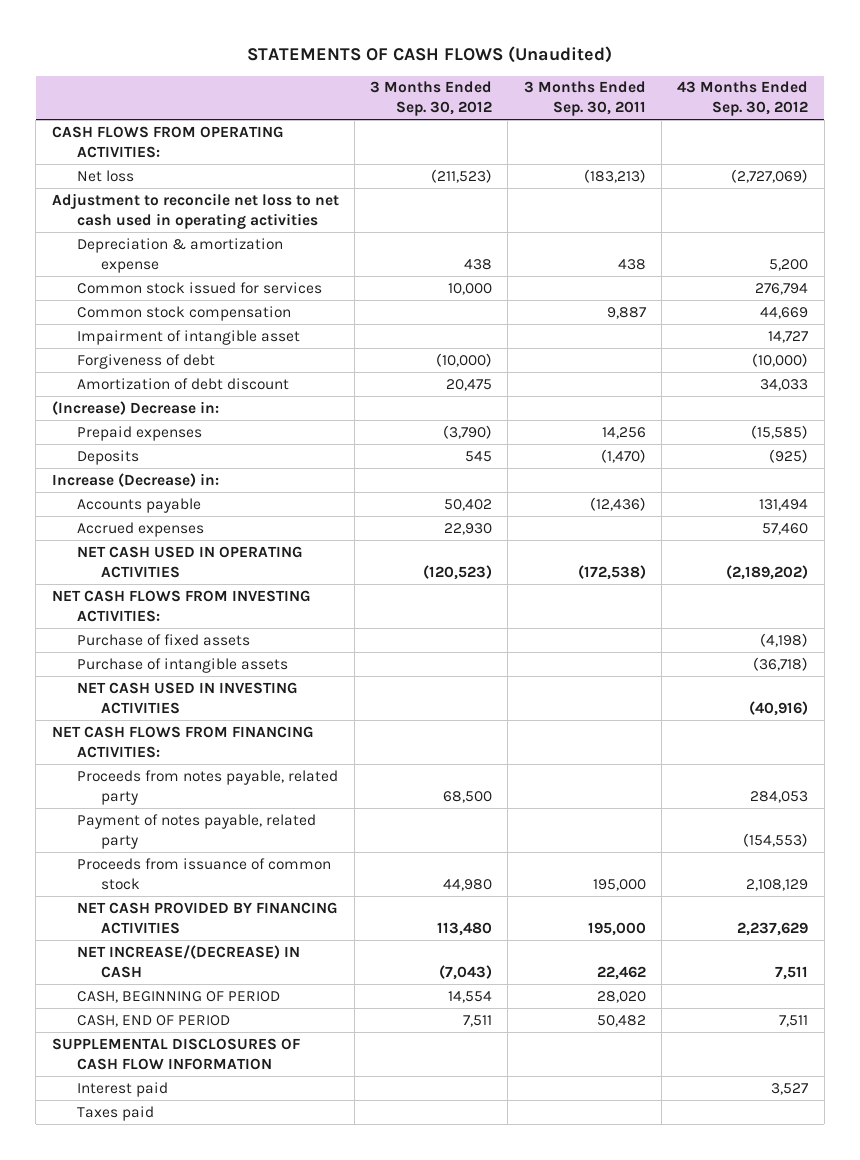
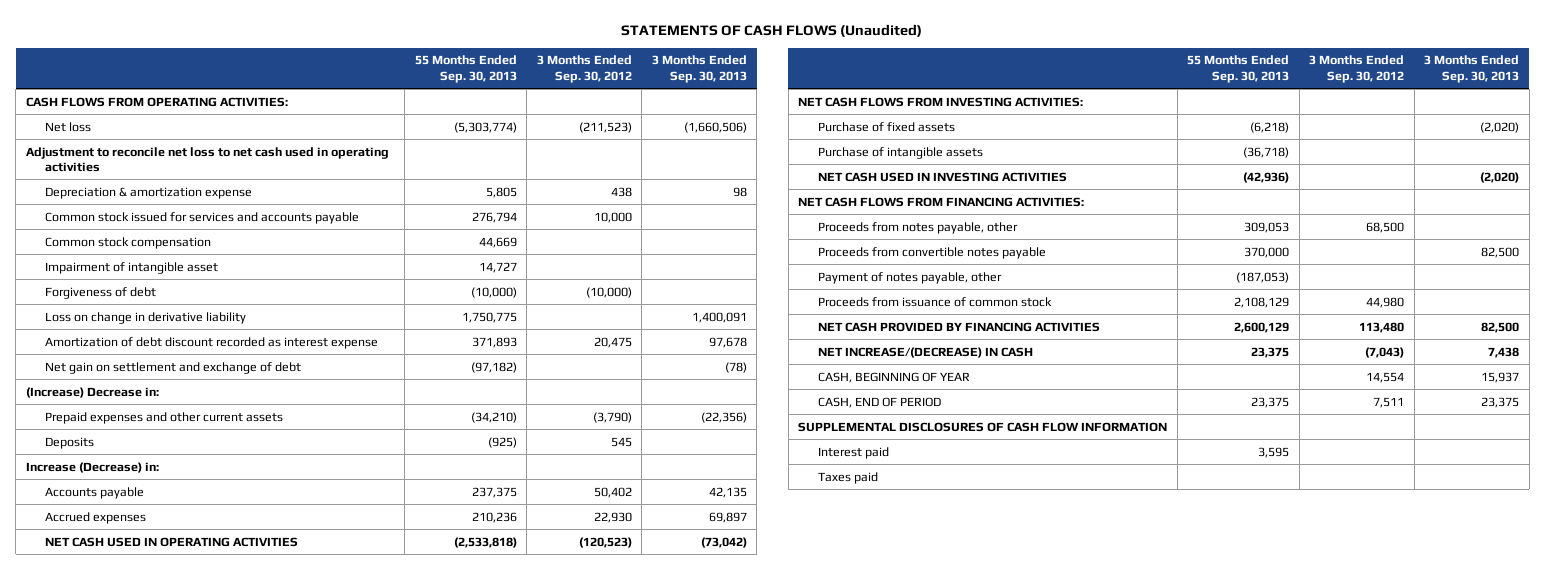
- | 3 Months Ended Sep. 30, 2012 | 3 Months Ended Sep. 30, 2011 | 43 Months Ended Sep. 30, 2012
+ | 55 Months Ended Sep. 30, 2013 | 3 Months Ended Sep. 30, 2012 | 3 Months Ended Sep. 30, 2013
- Common stock issued for services | 10,000 | | 276,794
+ Common stock issued for services and accounts payable | 276,794 | 10,000 |
- Amortization of debt discount | 20,475 | | 34,033
+ Loss on change in derivative liability | 1,750,775 | | 1,400,091
+ Amortization of debt discount recorded as interest expense | 371,893 | 20,475 | 97,678
+ Net gain on settlement and exchange of debt | (97,182) | | (78)
- Prepaid expenses | (3,790) | 14,256 | (15,585)
+ Prepaid expenses and other current assets | (34,210) | (3,790) | (22,356)
- Proceeds from notes payable, related party | 68,500 | | 284,053
- Payment of notes payable, related party | | | (154,553)
+ Proceeds from notes payable, other | 309,053 | 68,500 |
+ Proceeds from convertible notes payable | 370,000 | | 82,500
+ Payment of notes payable, other | (187,053) | |
- CASH, BEGINNING OF PERIOD | 14,554 | 28,020 |
+ CASH, BEGINNING OF YEAR | | 14,554 | 15,937

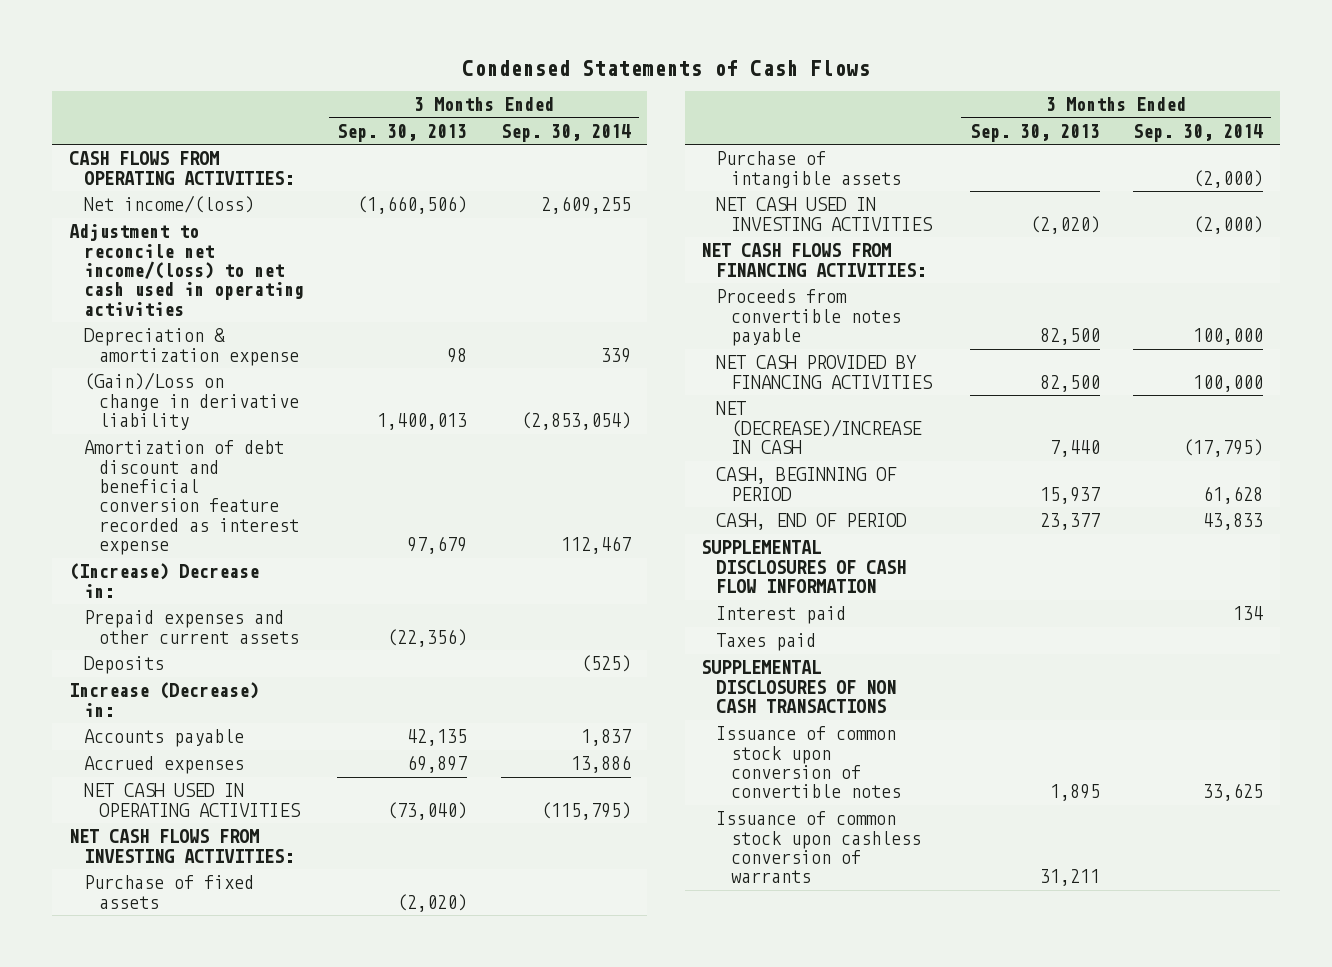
- STATEMENTS OF CASH FLOWS (Unaudited)
+ Condensed Statements of Cash Flows
- | 55 Months Ended Sep. 30, 2013 | 3 Months Ended Sep. 30, 2012 | 3 Months Ended Sep. 30, 2013
+ | 3 Months Ended Sep. 30, 2013 | 3 Months Ended Sep. 30, 2014
- Net loss | (5,303,774) | (211,523) | (1,660,506)
- Adjustment to reconcile net loss to net cash used in operating activities
+ Net income/(loss) | (1,660,506) | 2,609,255
+ Adjustment to reconcile net income/(loss) to net cash used in operating activities
- Common stock issued for services and accounts payable | 276,794 | 10,000 |
- Common stock compensation | 44,669 | |
- Impairment of intangible asset | 14,727 | |
- Forgiveness of debt | (10,000) | (10,000) |
- Loss on change in derivative liability | 1,750,775 | | 1,400,091
- Amortization of debt discount recorded as interest expense | 371,893 | 20,475 | 97,678
- Net gain on settlement and exchange of debt | (97,182) | | (78)
+ (Gain)/Loss on change in derivative liability | 1,400,013 | (2,853,054)
+ Amortization of debt discount and beneficial conversion feature recorded as interest expense | 97,679 | 112,467
- NET CASH USED IN OPERATING ACTIVITIES | (2,533,818) | (120,523) | (73,042)
+ NET CASH USED IN OPERATING ACTIVITIES | (73,040) | (115,795)
- Proceeds from notes payable, other | 309,053 | 68,500 |
- Payment of notes payable, other | (187,053) | |
- Proceeds from issuance of common stock | 2,108,129 | 44,980 |
- NET INCREASE/(DECREASE) IN CASH | 23,375 | (7,043) | 7,438
- CASH, BEGINNING OF YEAR | | 14,554 | 15,937
- CASH, END OF PERIOD | 23,375 | 7,511 | 23,375
+ NET (DECREASE)/INCREASE IN CASH | 7,440 | (17,795)
+ CASH, BEGINNING OF PERIOD | 15,937 | 61,628
+ CASH, END OF PERIOD | 23,377 | 43,833
+ SUPPLEMENTAL DISCLOSURES OF NON CASH TRANSACTIONS
+ Issuance of common stock upon conversion of convertible notes | 1,895 | 33,625
+ Issuance of common stock upon cashless conversion of warrants | 31,211 |

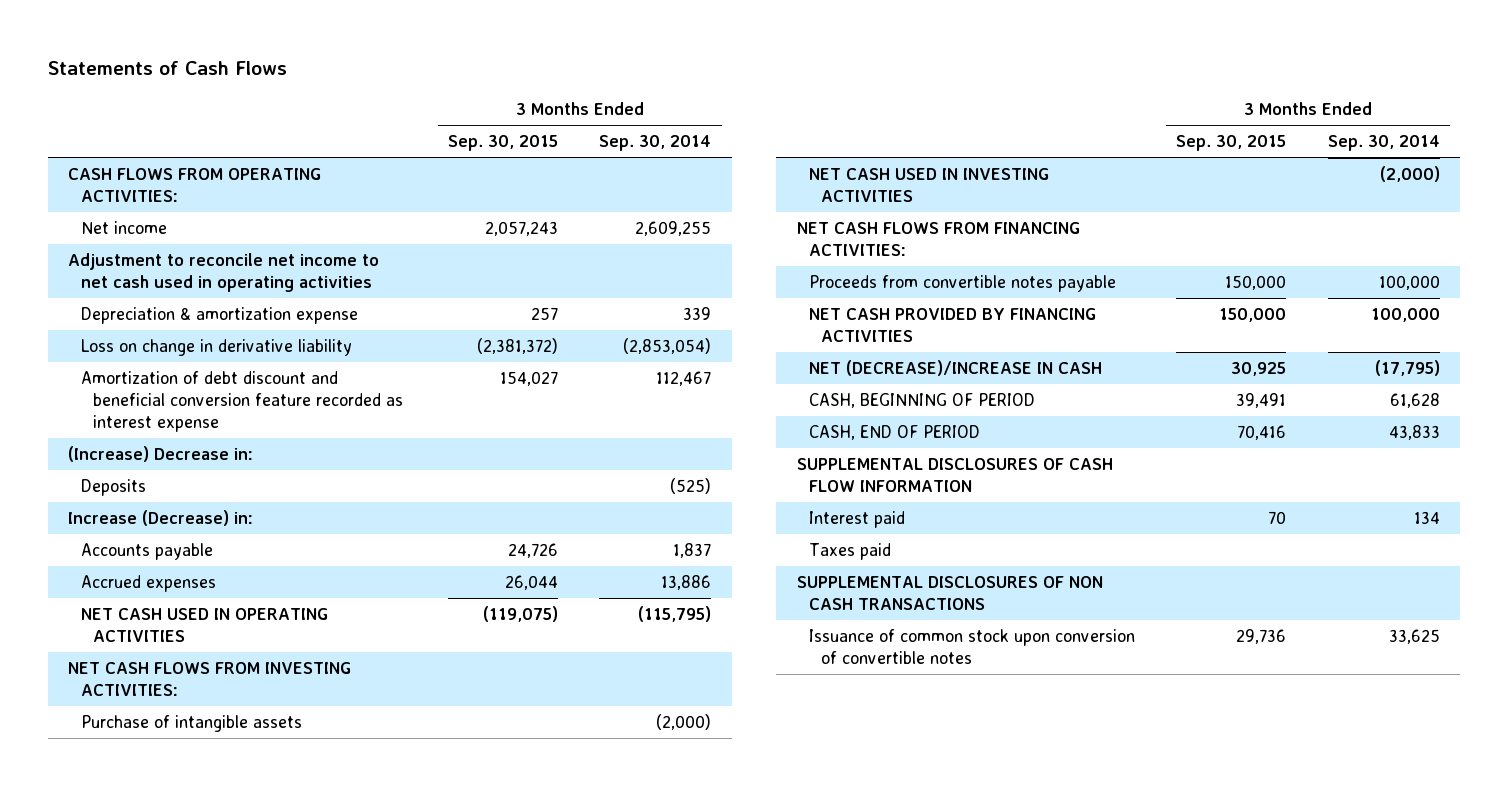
- Condensed Statements of Cash Flows
+ Statements of Cash Flows
- | 3 Months Ended Sep. 30, 2013 | 3 Months Ended Sep. 30, 2014
+ | 3 Months Ended Sep. 30, 2015 | 3 Months Ended Sep. 30, 2014
- Net income/(loss) | (1,660,506) | 2,609,255
- Adjustment to reconcile net income/(loss) to net cash used in operating activities
+ Net income | 2,057,243 | 2,609,255
+ Adjustment to reconcile net income to net cash used in operating activities
- (Gain)/Loss on change in derivative liability | 1,400,013 | (2,853,054)
+ Loss on change in derivative liability | (2,381,372) | (2,853,054)
- Prepaid expenses and other current assets | (22,356) |
- Purchase of fixed assets | (2,020) |
- Issuance of common stock upon cashless conversion of warrants | 31,211 |

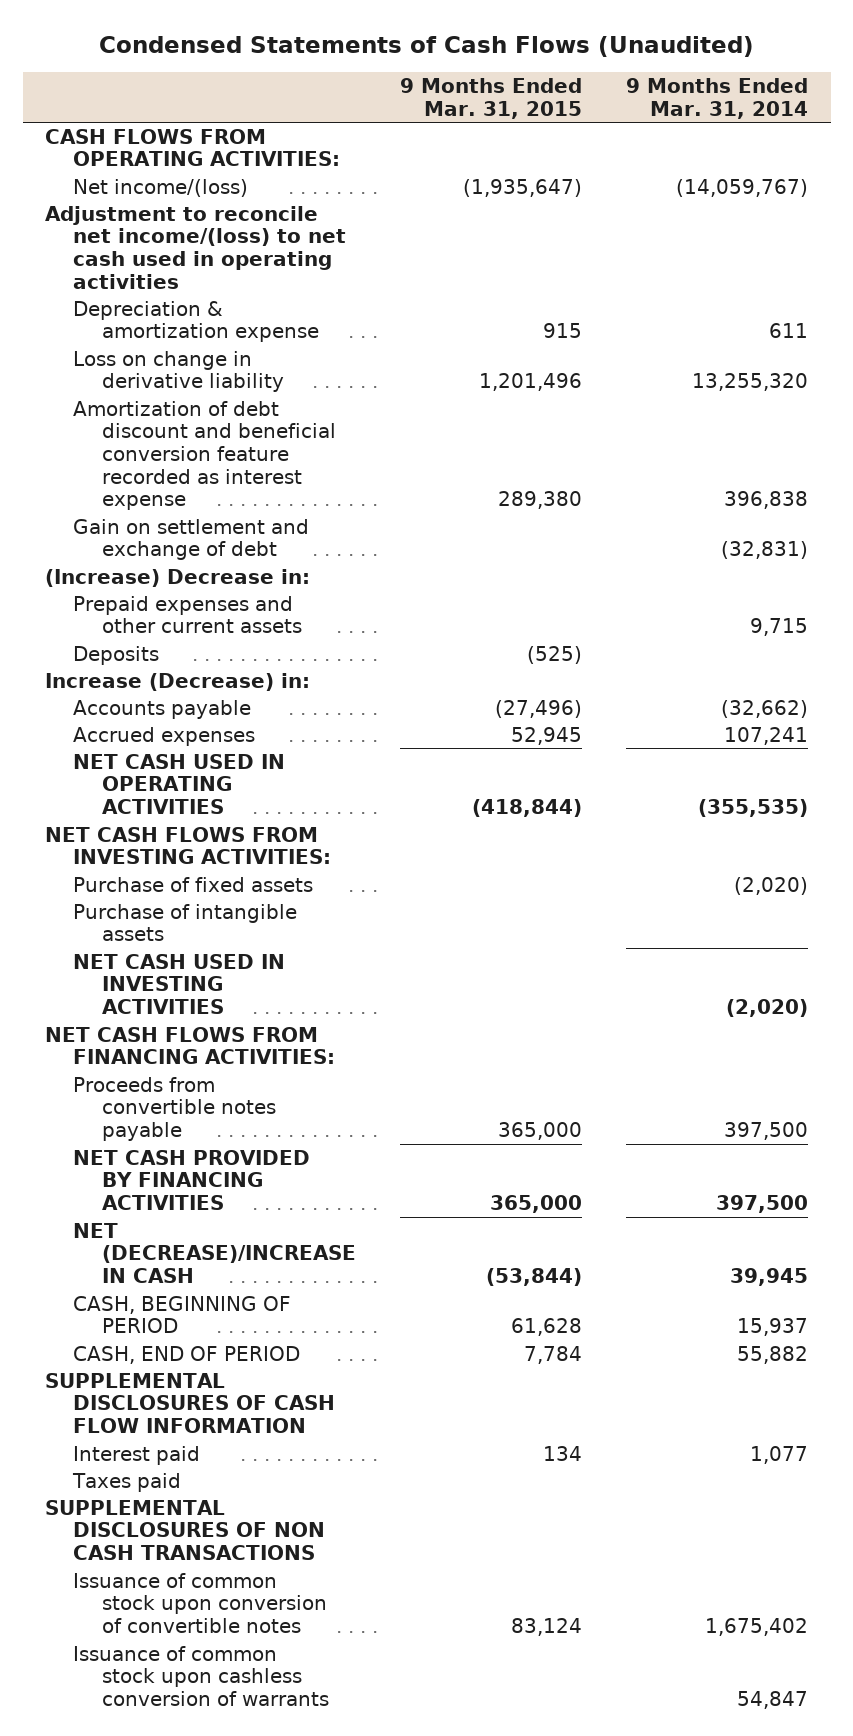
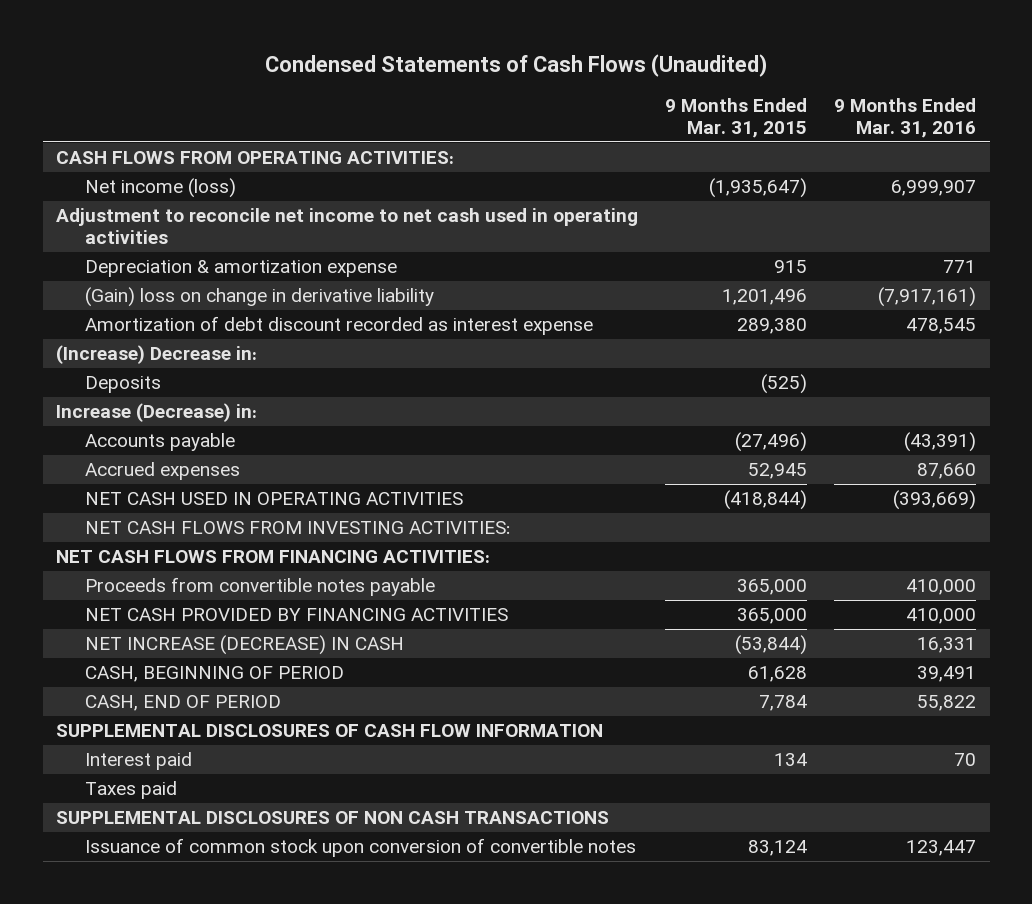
- | 9 Months Ended Mar. 31, 2015 | 9 Months Ended Mar. 31, 2014
+ | 9 Months Ended Mar. 31, 2015 | 9 Months Ended Mar. 31, 2016
- Net income/(loss) | (1,935,647) | (14,059,767)
- Adjustment to reconcile net income/(loss) to net cash used in operating activities
+ Net income (loss) | (1,935,647) | 6,999,907
+ Adjustment to reconcile net income to net cash used in operating activities
- Loss on change in derivative liability | 1,201,496 | 13,255,320
- Amortization of debt discount and beneficial conversion feature recorded as interest expense | 289,380 | 396,838
- Gain on settlement and exchange of debt | | (32,831)
+ (Gain) loss on change in derivative liability | 1,201,496 | (7,917,161)
+ Amortization of debt discount recorded as interest expense | 289,380 | 478,545
- Prepaid expenses and other current assets | | 9,715
- Purchase of fixed assets | | (2,020)
- Purchase of intangible assets
- NET CASH USED IN INVESTING ACTIVITIES | | (2,020)
- NET (DECREASE)/INCREASE IN CASH | (53,844) | 39,945
+ NET INCREASE (DECREASE) IN CASH | (53,844) | 16,331
- Issuance of common stock upon cashless conversion of warrants | | 54,847

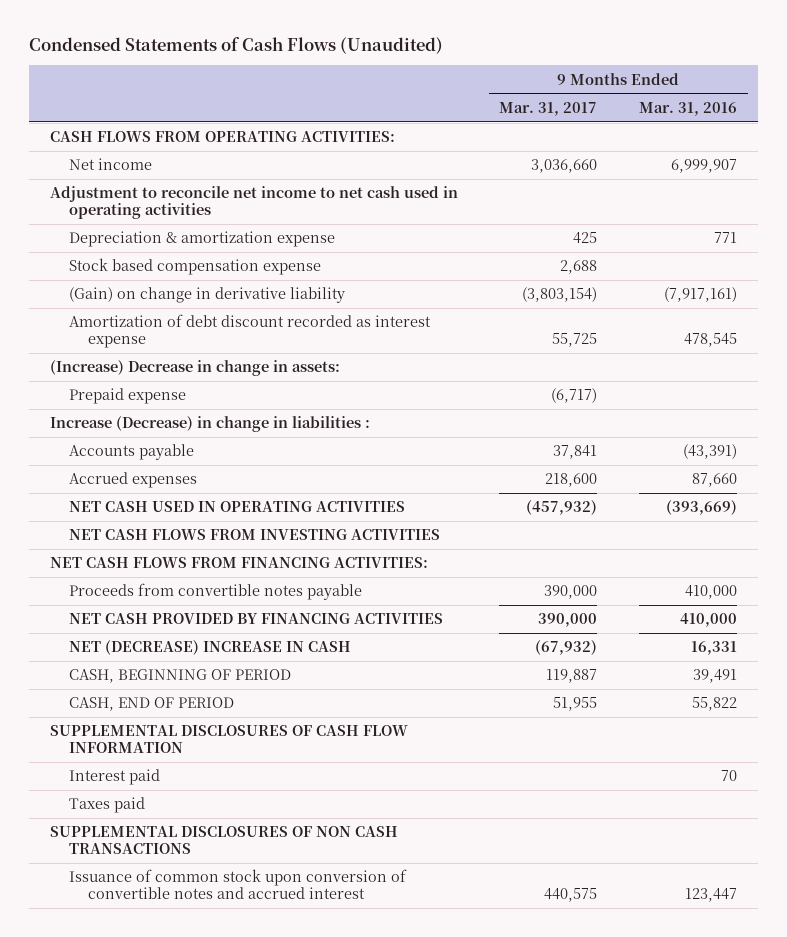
- | 9 Months Ended Mar. 31, 2015 | 9 Months Ended Mar. 31, 2016
+ | 9 Months Ended Mar. 31, 2017 | 9 Months Ended Mar. 31, 2016
- Net income (loss) | (1,935,647) | 6,999,907
+ Net income | 3,036,660 | 6,999,907
- (Gain) loss on change in derivative liability | 1,201,496 | (7,917,161)
+ Stock based compensation expense | 2,688 |
+ (Gain) on change in derivative liability | (3,803,154) | (7,917,161)
- (Increase) Decrease in:
- Deposits | (525) |
- Increase (Decrease) in:
+ (Increase) Decrease in change in assets:
+ Prepaid expense | (6,717) |
+ Increase (Decrease) in change in liabilities :
- NET CASH FLOWS FROM INVESTING ACTIVITIES:
+ NET CASH FLOWS FROM INVESTING ACTIVITIES
- NET INCREASE (DECREASE) IN CASH | (53,844) | 16,331
+ NET (DECREASE) INCREASE IN CASH | (67,932) | 16,331
- Issuance of common stock upon conversion of convertible notes | 83,124 | 123,447
+ Issuance of common stock upon conversion of convertible notes and accrued interest | 440,575 | 123,447

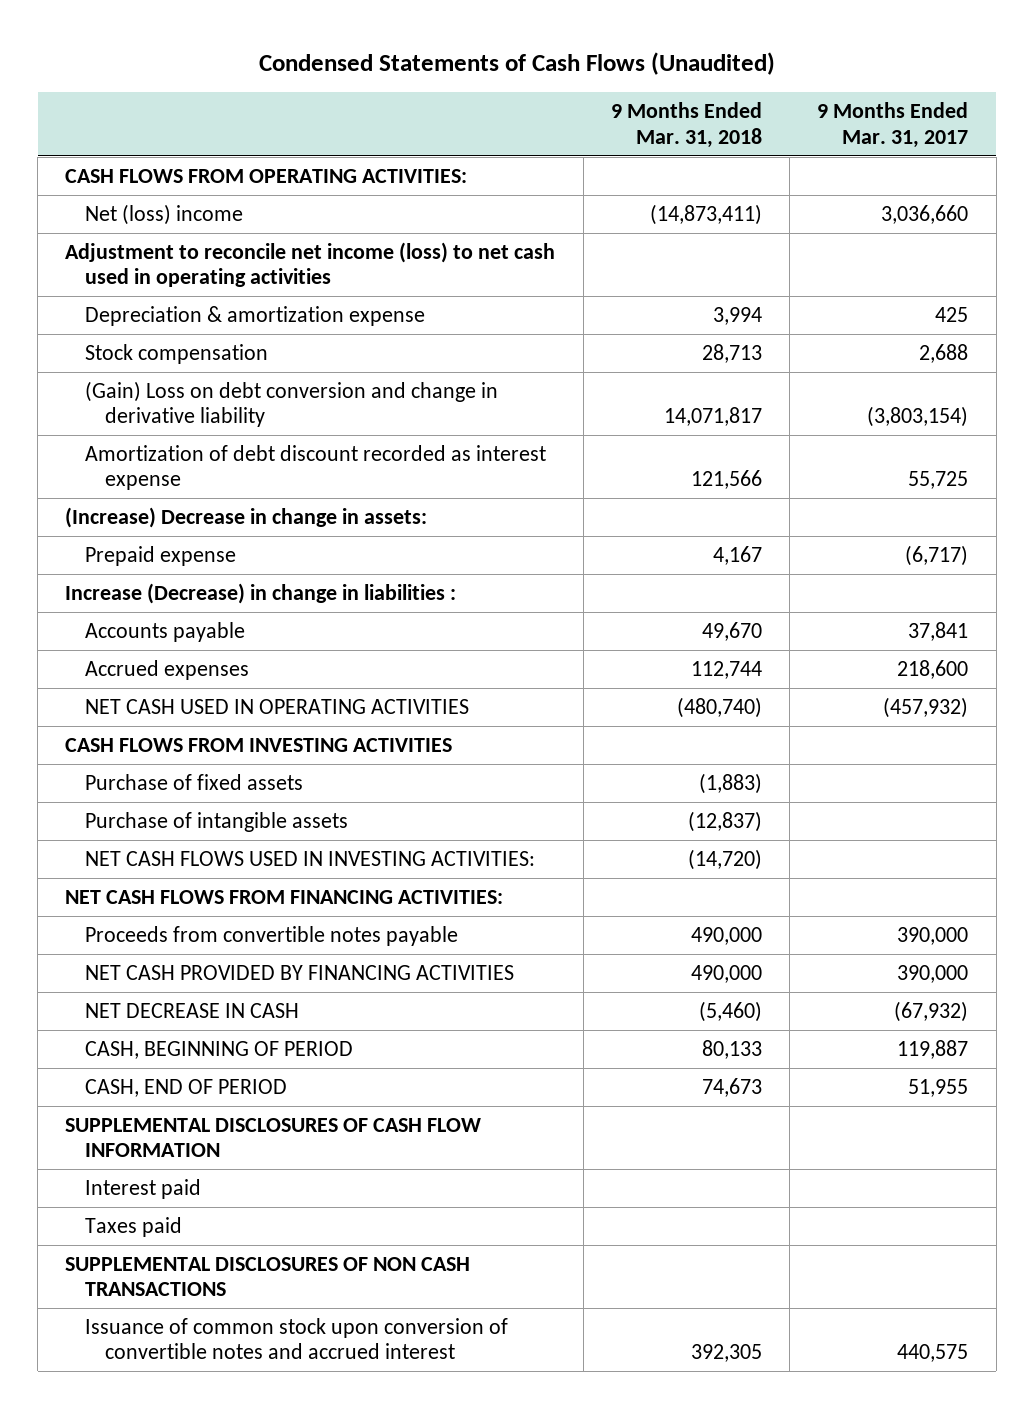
- | 9 Months Ended Mar. 31, 2017 | 9 Months Ended Mar. 31, 2016
+ | 9 Months Ended Mar. 31, 2018 | 9 Months Ended Mar. 31, 2017
- Net income | 3,036,660 | 6,999,907
- Adjustment to reconcile net income to net cash used in operating activities
+ Net (loss) income | (14,873,411) | 3,036,660
+ Adjustment to reconcile net income (loss) to net cash used in operating activities
- Stock based compensation expense | 2,688 |
- (Gain) on change in derivative liability | (3,803,154) | (7,917,161)
+ Stock compensation | 28,713 | 2,688
+ (Gain) Loss on debt conversion and change in derivative liability | 14,071,817 | (3,803,154)
- NET CASH FLOWS FROM INVESTING ACTIVITIES
+ CASH FLOWS FROM INVESTING ACTIVITIES
+ Purchase of fixed assets | (1,883) |
+ Purchase of intangible assets | (12,837) |
+ NET CASH FLOWS USED IN INVESTING ACTIVITIES: | (14,720) |
- NET (DECREASE) INCREASE IN CASH | (67,932) | 16,331
+ NET DECREASE IN CASH | (5,460) | (67,932)

